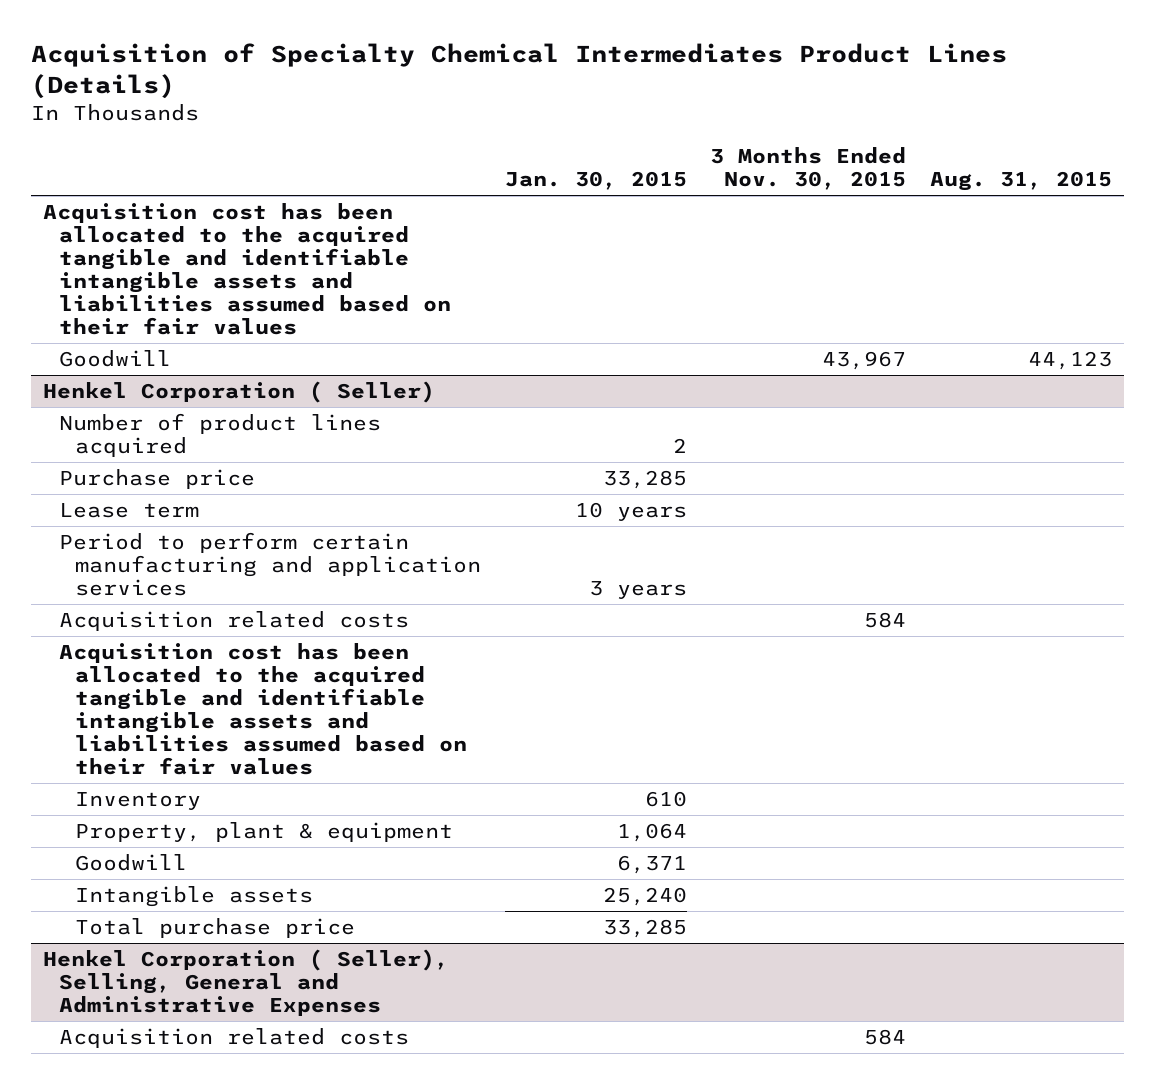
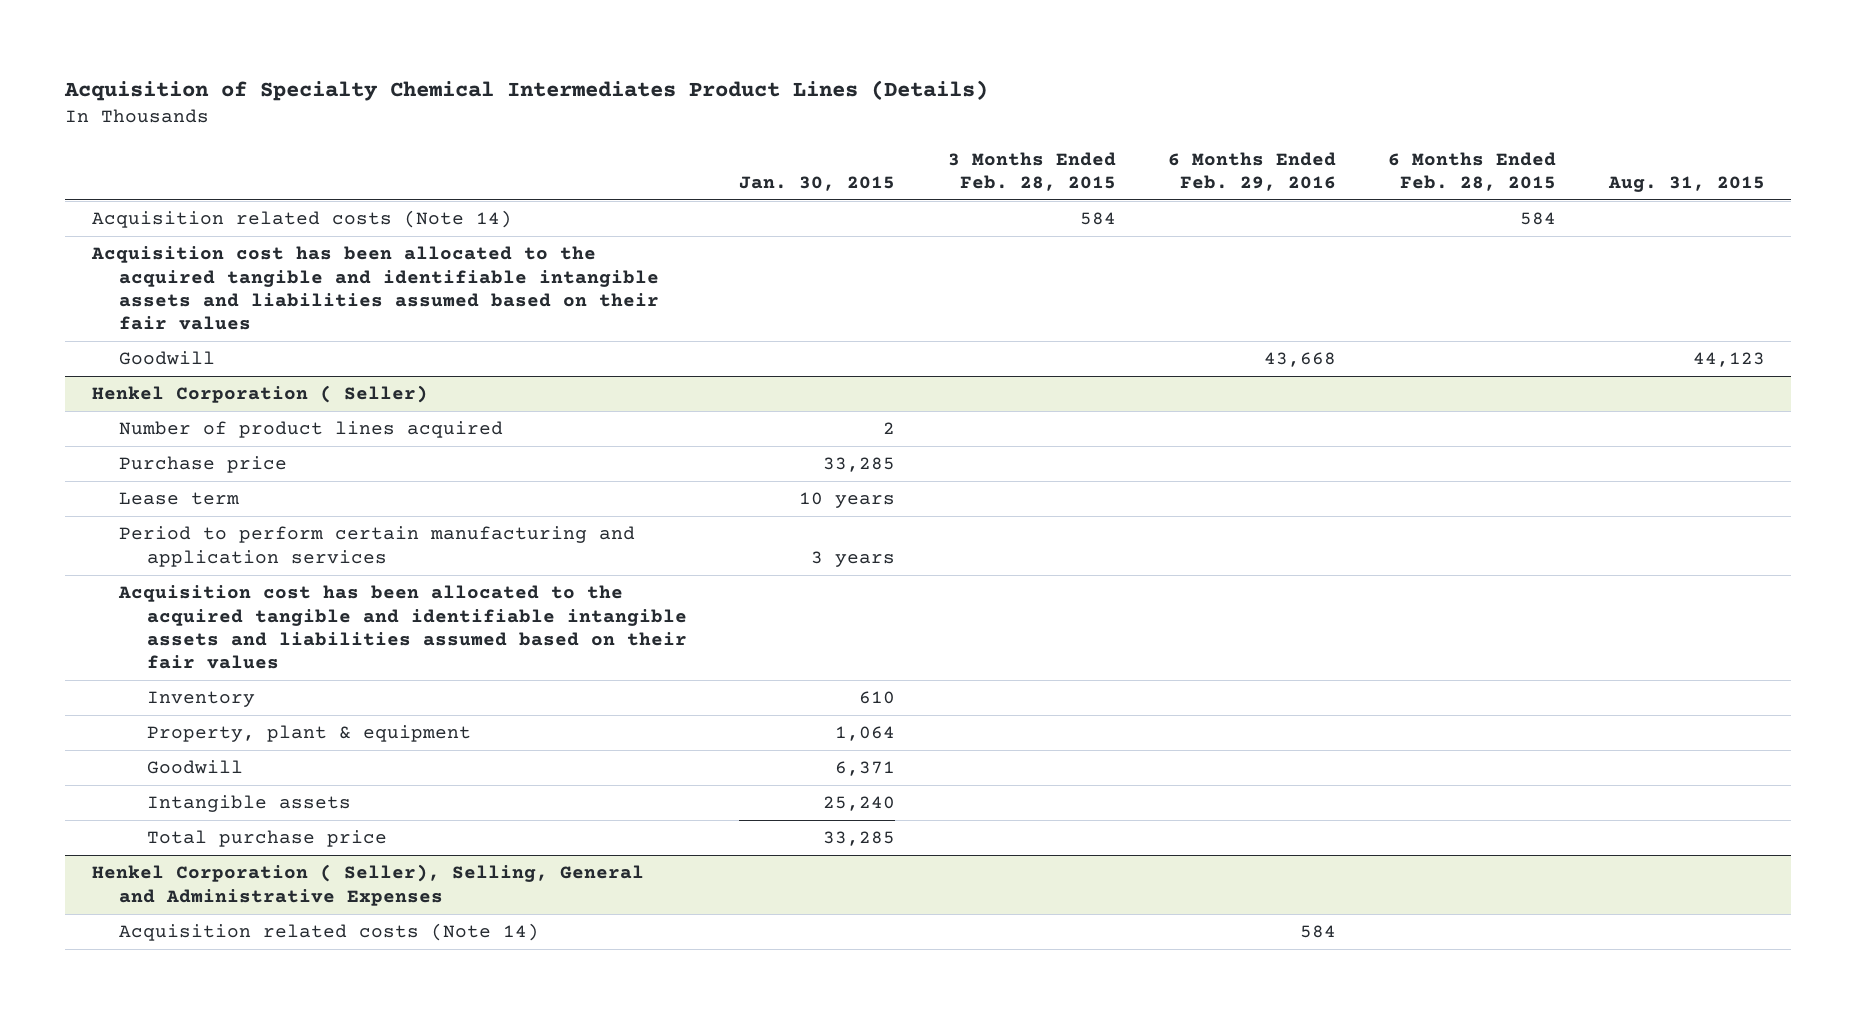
- | Jan. 30, 2015 | 3 Months Ended Nov. 30, 2015 | Aug. 31, 2015
+ | Jan. 30, 2015 | 3 Months Ended Feb. 28, 2015 | 6 Months Ended Feb. 29, 2016 | 6 Months Ended Feb. 28, 2015 | Aug. 31, 2015
+ Acquisition related costs (Note 14) | | 584 | | 584 |
@ Henkel Corporation ( Seller)
- Acquisition related costs | | 584 |
@ Henkel Corporation ( Seller), Selling, General and Administrative Expenses
- Acquisition related costs | | 584 |
+ Acquisition related costs (Note 14) | | | 584 | |

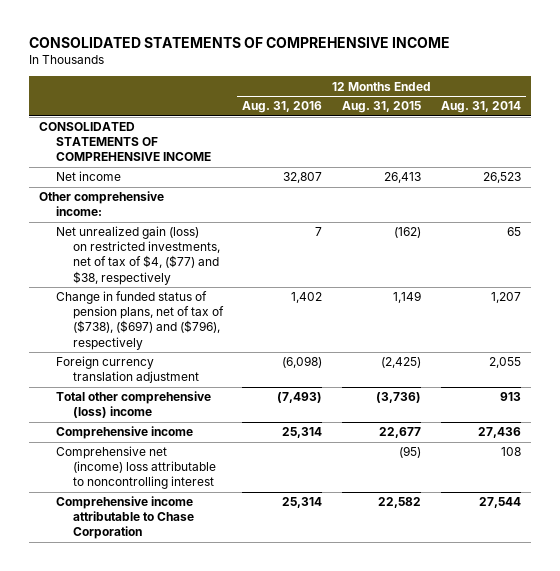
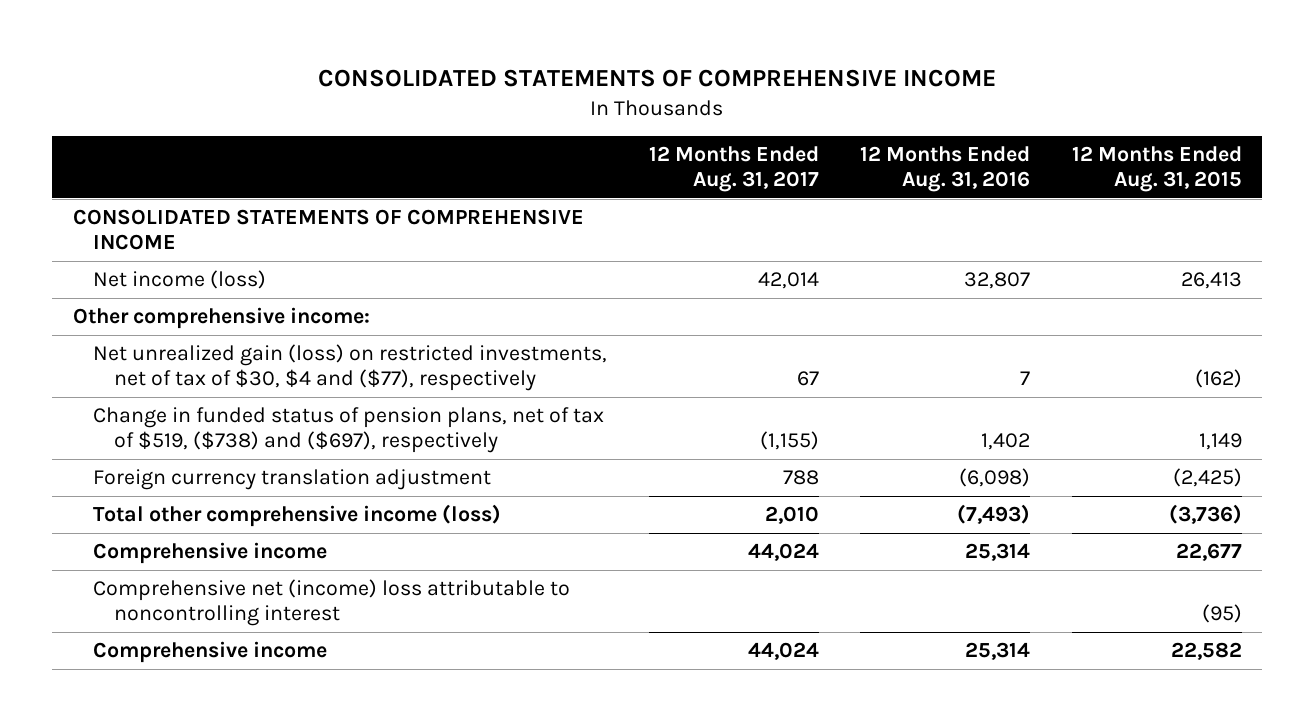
- | 12 Months Ended Aug. 31, 2016 | 12 Months Ended Aug. 31, 2015 | 12 Months Ended Aug. 31, 2014
+ | 12 Months Ended Aug. 31, 2017 | 12 Months Ended Aug. 31, 2016 | 12 Months Ended Aug. 31, 2015
- Net income | 32,807 | 26,413 | 26,523
+ Net income (loss) | 42,014 | 32,807 | 26,413
- Net unrealized gain (loss) on restricted investments, net of tax of $4, ($77) and $38, respectively | 7 | (162) | 65
- Change in funded status of pension plans, net of tax of ($738), ($697) and ($796), respectively | 1,402 | 1,149 | 1,207
+ Net unrealized gain (loss) on restricted investments, net of tax of $30, $4 and ($77), respectively | 67 | 7 | (162)
+ Change in funded status of pension plans, net of tax of $519, ($738) and ($697), respectively | (1,155) | 1,402 | 1,149
- Total other comprehensive (loss) income | (7,493) | (3,736) | 913
+ Total other comprehensive income (loss) | 2,010 | (7,493) | (3,736)
- Comprehensive income attributable to Chase Corporation | 25,314 | 22,582 | 27,544
+ Comprehensive income | 44,024 | 25,314 | 22,582

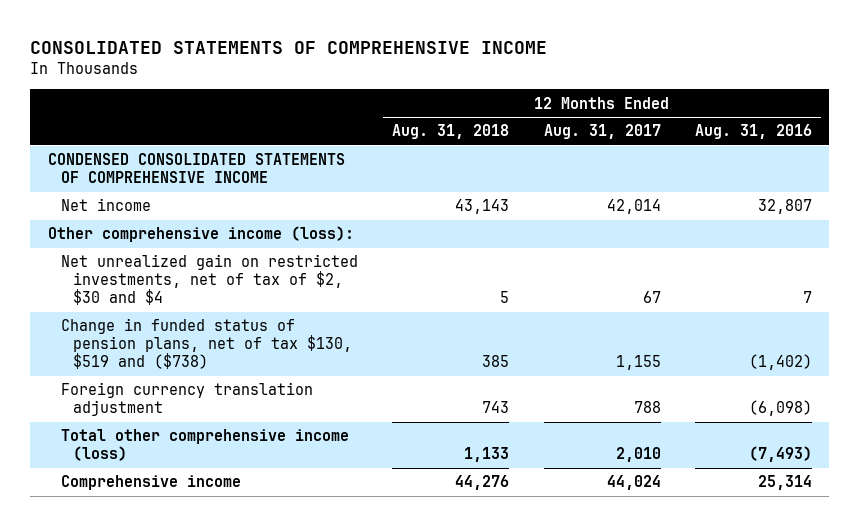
- | 12 Months Ended Aug. 31, 2017 | 12 Months Ended Aug. 31, 2016 | 12 Months Ended Aug. 31, 2015
+ | 12 Months Ended Aug. 31, 2018 | 12 Months Ended Aug. 31, 2017 | 12 Months Ended Aug. 31, 2016
- CONSOLIDATED STATEMENTS OF COMPREHENSIVE INCOME
- Net income (loss) | 42,014 | 32,807 | 26,413
- Other comprehensive income:
- Net unrealized gain (loss) on restricted investments, net of tax of $30, $4 and ($77), respectively | 67 | 7 | (162)
- Change in funded status of pension plans, net of tax of $519, ($738) and ($697), respectively | (1,155) | 1,402 | 1,149
+ CONDENSED CONSOLIDATED STATEMENTS OF COMPREHENSIVE INCOME
+ Net income | 43,143 | 42,014 | 32,807
+ Other comprehensive income (loss):
+ Net unrealized gain on restricted investments, net of tax of $2, $30 and $4 | 5 | 67 | 7
+ Change in funded status of pension plans, net of tax $130, $519 and ($738) | 385 | 1,155 | (1,402)
- Comprehensive net (income) loss attributable to noncontrolling interest | | | (95)
- Comprehensive income | 44,024 | 25,314 | 22,582

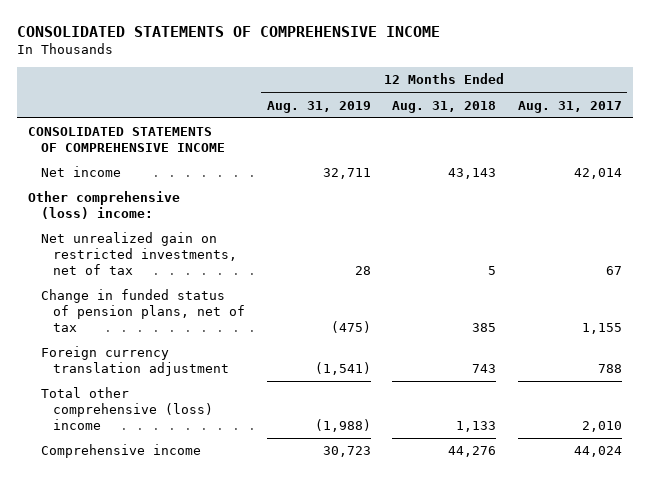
- | 12 Months Ended Aug. 31, 2018 | 12 Months Ended Aug. 31, 2017 | 12 Months Ended Aug. 31, 2016
+ | 12 Months Ended Aug. 31, 2019 | 12 Months Ended Aug. 31, 2018 | 12 Months Ended Aug. 31, 2017
- CONDENSED CONSOLIDATED STATEMENTS OF COMPREHENSIVE INCOME
+ CONSOLIDATED STATEMENTS OF COMPREHENSIVE INCOME
- Other comprehensive income (loss):
- Net unrealized gain on restricted investments, net of tax of $2, $30 and $4 | 5 | 67 | 7
- Change in funded status of pension plans, net of tax $130, $519 and ($738) | 385 | 1,155 | (1,402)
+ Other comprehensive (loss) income:
+ Net unrealized gain on restricted investments, net of tax | 28 | 5 | 67
+ Change in funded status of pension plans, net of tax | (475) | 385 | 1,155
- Total other comprehensive income (loss) | 1,133 | 2,010 | (7,493)
+ Total other comprehensive (loss) income | (1,988) | 1,133 | 2,010

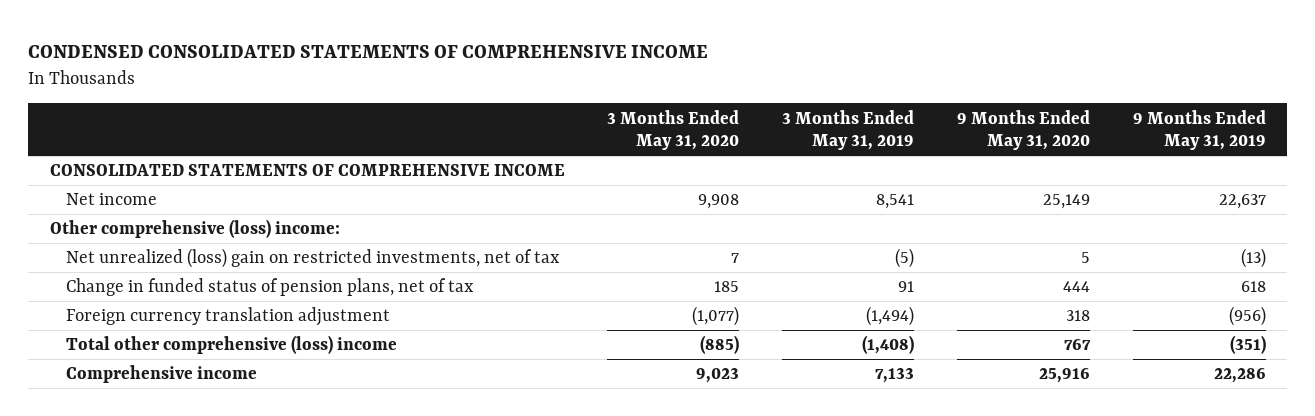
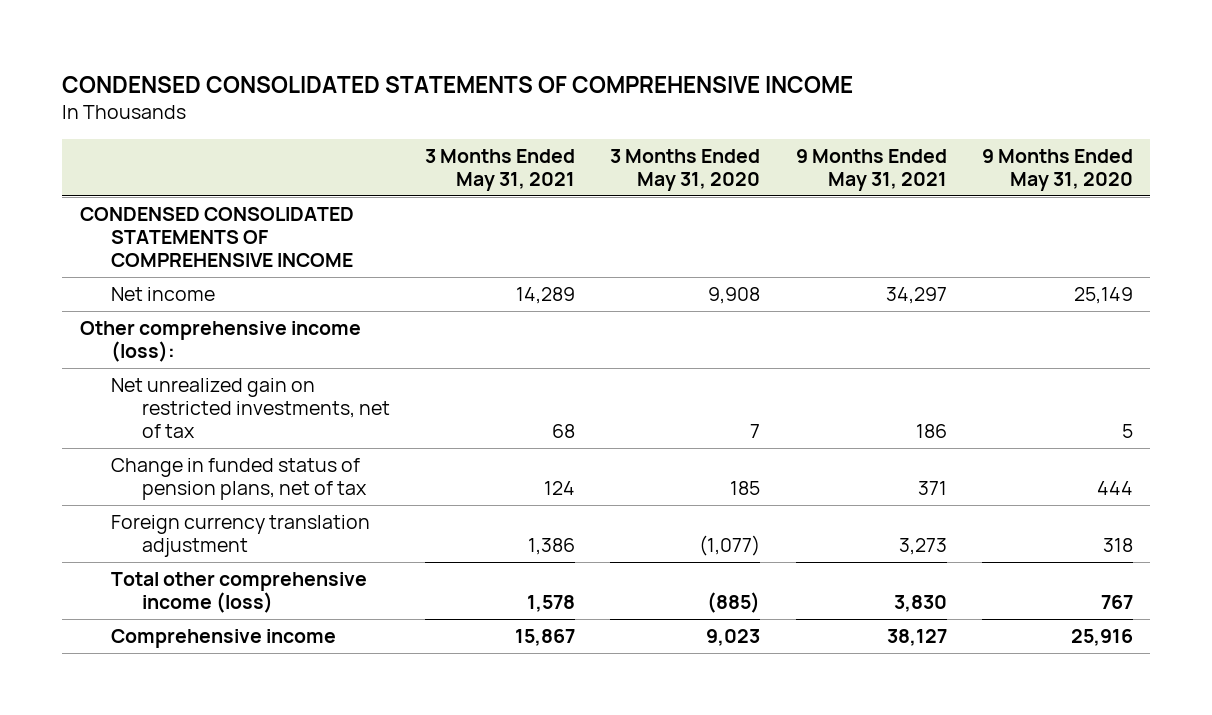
- | 3 Months Ended May 31, 2020 | 3 Months Ended May 31, 2019 | 9 Months Ended May 31, 2020 | 9 Months Ended May 31, 2019
+ | 3 Months Ended May 31, 2021 | 3 Months Ended May 31, 2020 | 9 Months Ended May 31, 2021 | 9 Months Ended May 31, 2020
- CONSOLIDATED STATEMENTS OF COMPREHENSIVE INCOME
+ CONDENSED CONSOLIDATED STATEMENTS OF COMPREHENSIVE INCOME
- Other comprehensive (loss) income:
- Net unrealized (loss) gain on restricted investments, net of tax | 7 | (5) | 5 | (13)
+ Other comprehensive income (loss):
+ Net unrealized gain on restricted investments, net of tax | 68 | 7 | 186 | 5
- Total other comprehensive (loss) income | (885) | (1,408) | 767 | (351)
+ Total other comprehensive income (loss) | 1,578 | (885) | 3,830 | 767

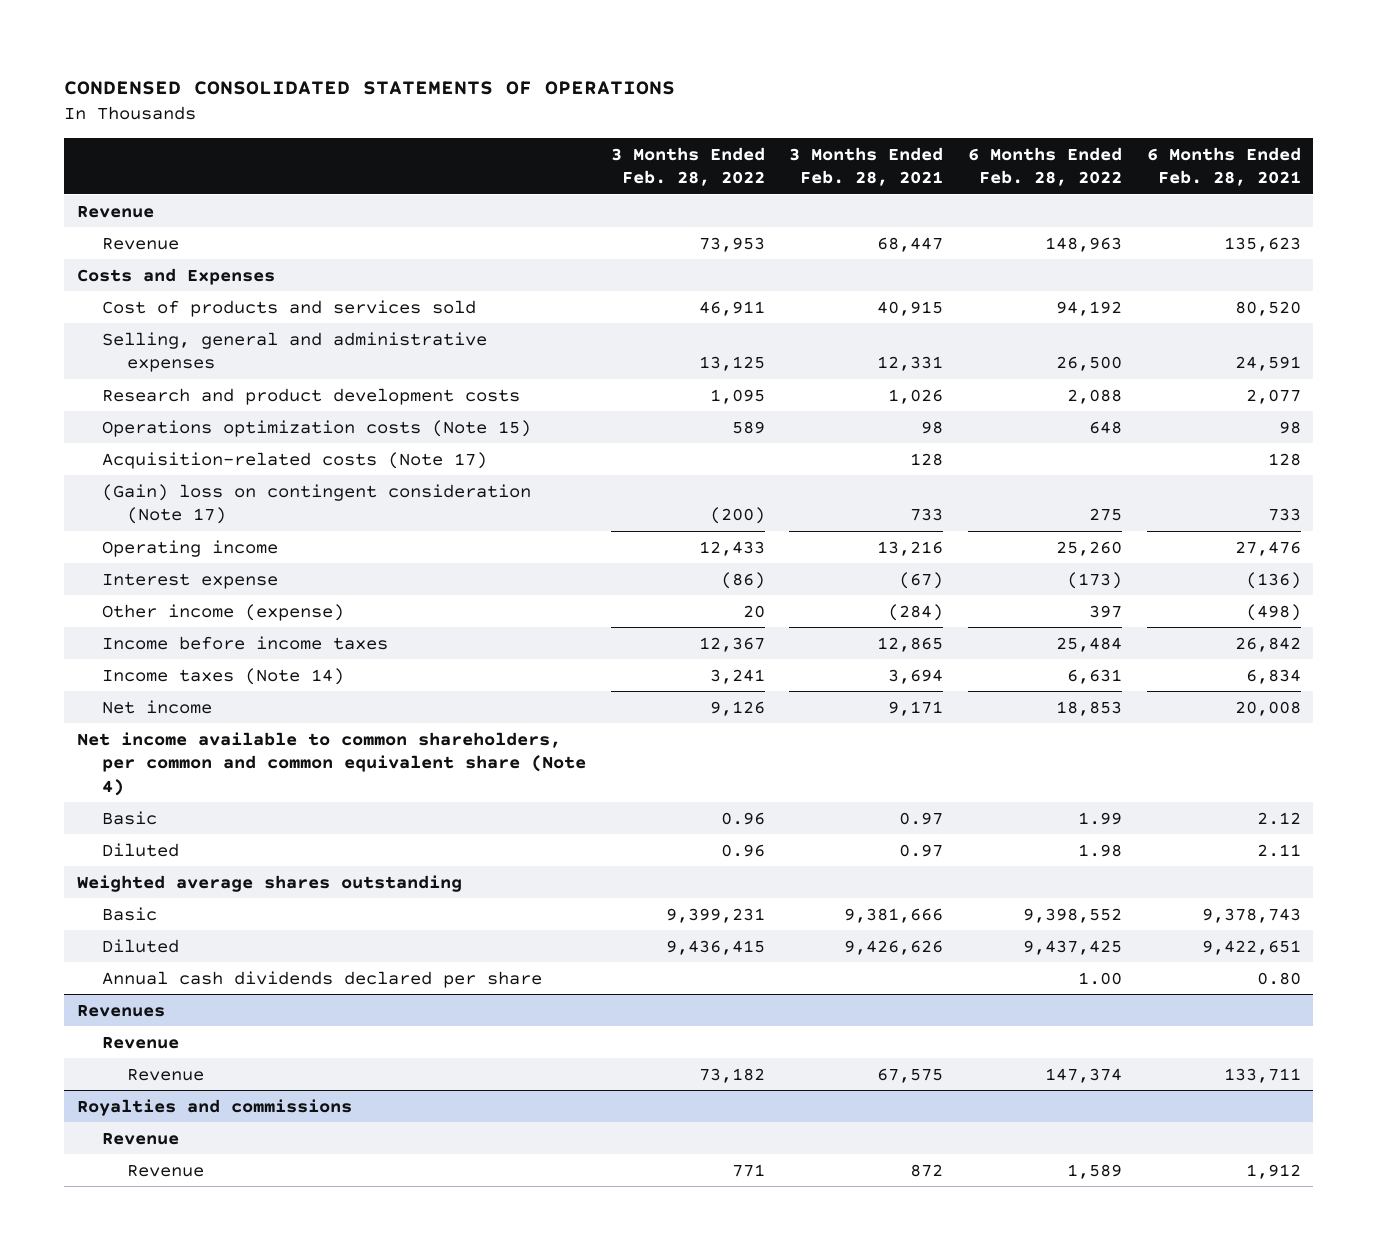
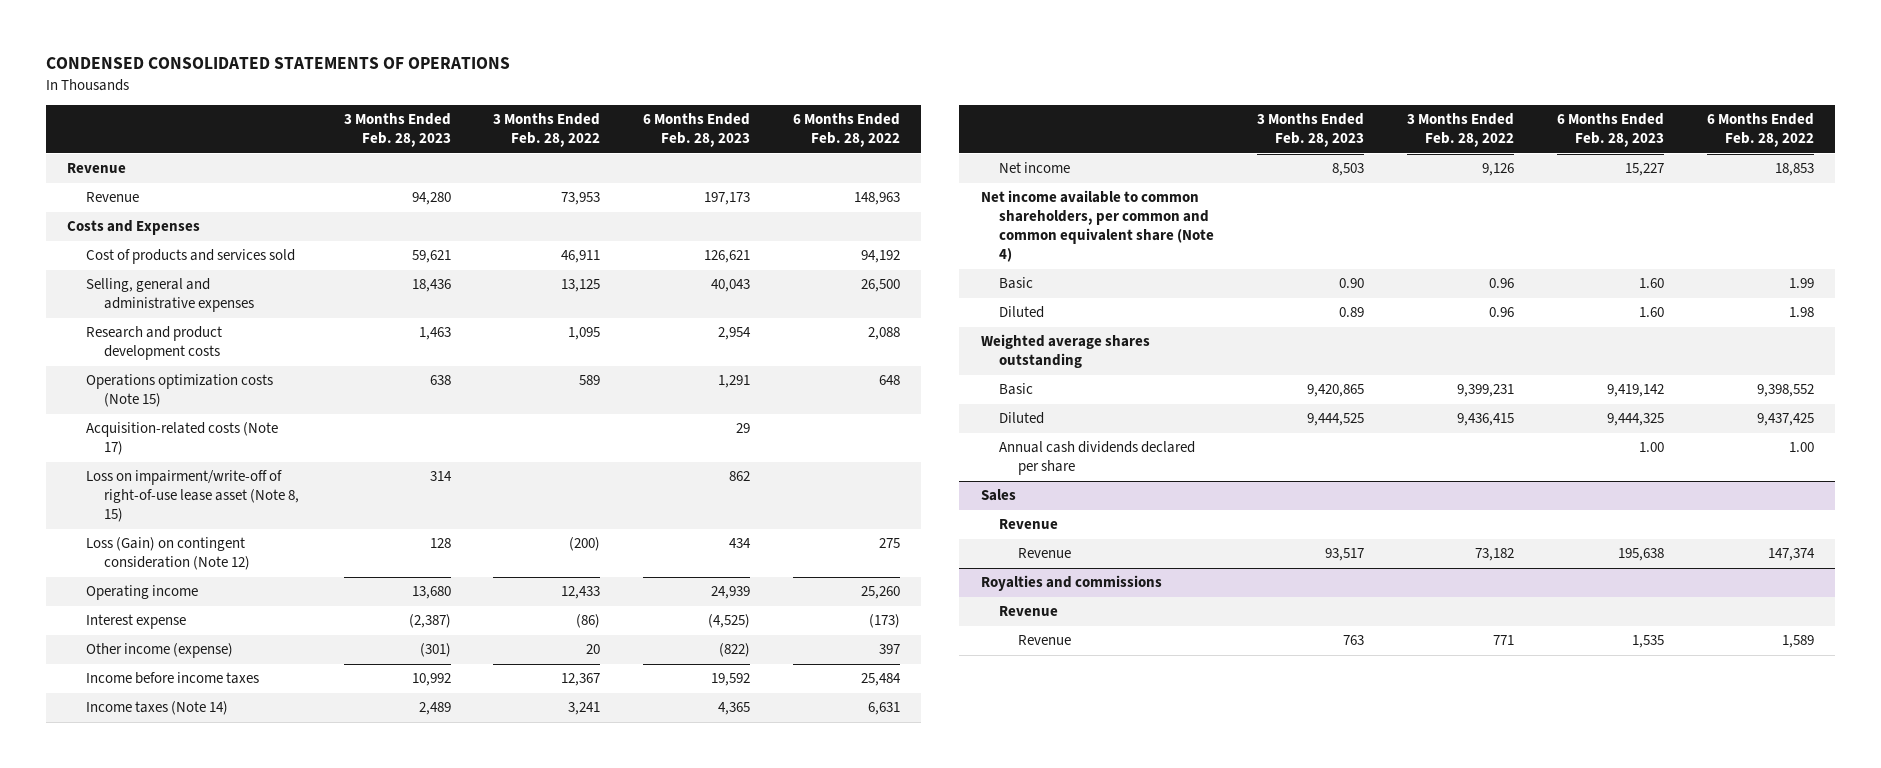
- | 3 Months Ended Feb. 28, 2022 | 3 Months Ended Feb. 28, 2021 | 6 Months Ended Feb. 28, 2022 | 6 Months Ended Feb. 28, 2021
+ | 3 Months Ended Feb. 28, 2023 | 3 Months Ended Feb. 28, 2022 | 6 Months Ended Feb. 28, 2023 | 6 Months Ended Feb. 28, 2022
- (Gain) loss on contingent consideration (Note 17) | (200) | 733 | 275 | 733
+ Loss on impairment/write-off of right-of-use lease asset (Note 8, 15) | 314 | | 862 |
+ Loss (Gain) on contingent consideration (Note 12) | 128 | (200) | 434 | 275
- Revenues
+ Sales

